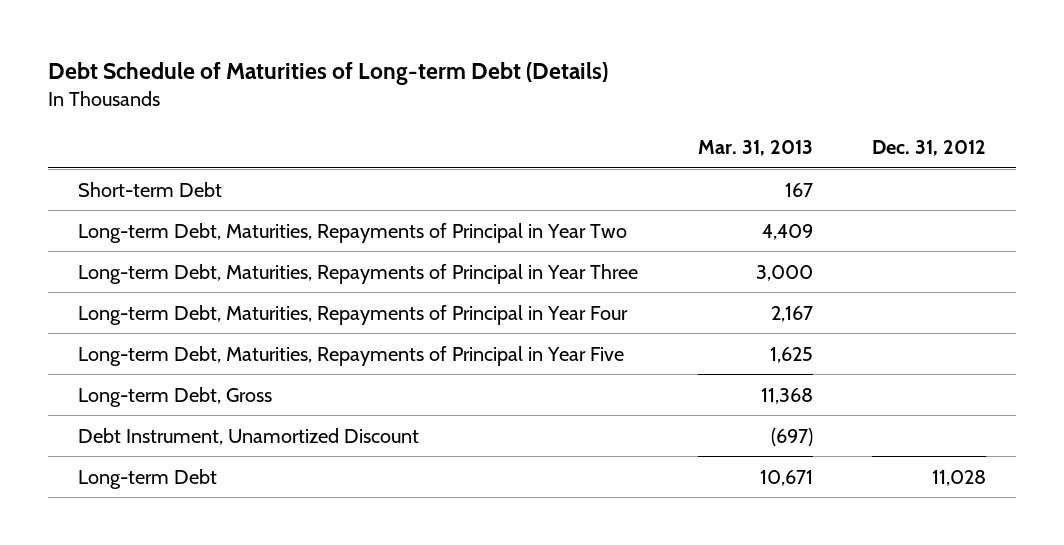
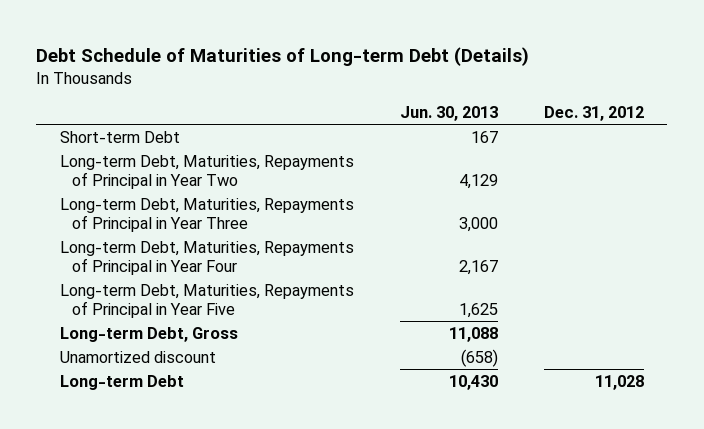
- | Mar. 31, 2013 | Dec. 31, 2012
+ | Jun. 30, 2013 | Dec. 31, 2012
- Debt Instrument, Unamortized Discount | (697) |
+ Unamortized discount | (658) |

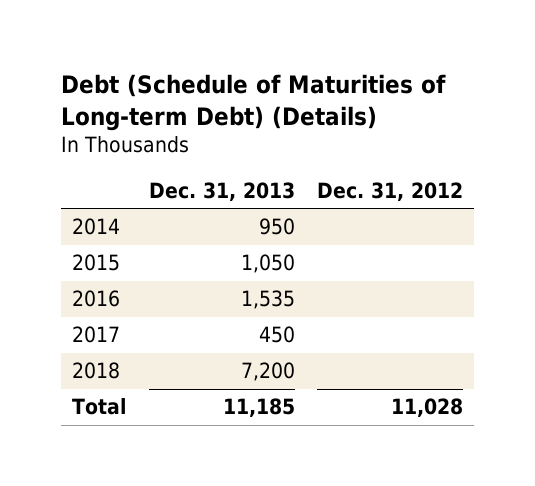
- Debt Schedule of Maturities of Long-term Debt (Details)
+ Debt (Schedule of Maturities of Long-term Debt) (Details)
- | Jun. 30, 2013 | Dec. 31, 2012
+ | Dec. 31, 2013 | Dec. 31, 2012
- Short-term Debt | 167 |
- Long-term Debt, Maturities, Repayments of Principal in Year Two | 4,129 |
- Long-term Debt, Maturities, Repayments of Principal in Year Three | 3,000 |
- Long-term Debt, Maturities, Repayments of Principal in Year Four | 2,167 |
- Long-term Debt, Maturities, Repayments of Principal in Year Five | 1,625 |
- Long-term Debt, Gross | 11,088 |
- Unamortized discount | (658) |
- Long-term Debt | 10,430 | 11,028
+ 2014 | 950 |
+ 2015 | 1,050 |
+ 2016 | 1,535 |
+ 2017 | 450 |
+ 2018 | 7,200 |
+ Total | 11,185 | 11,028

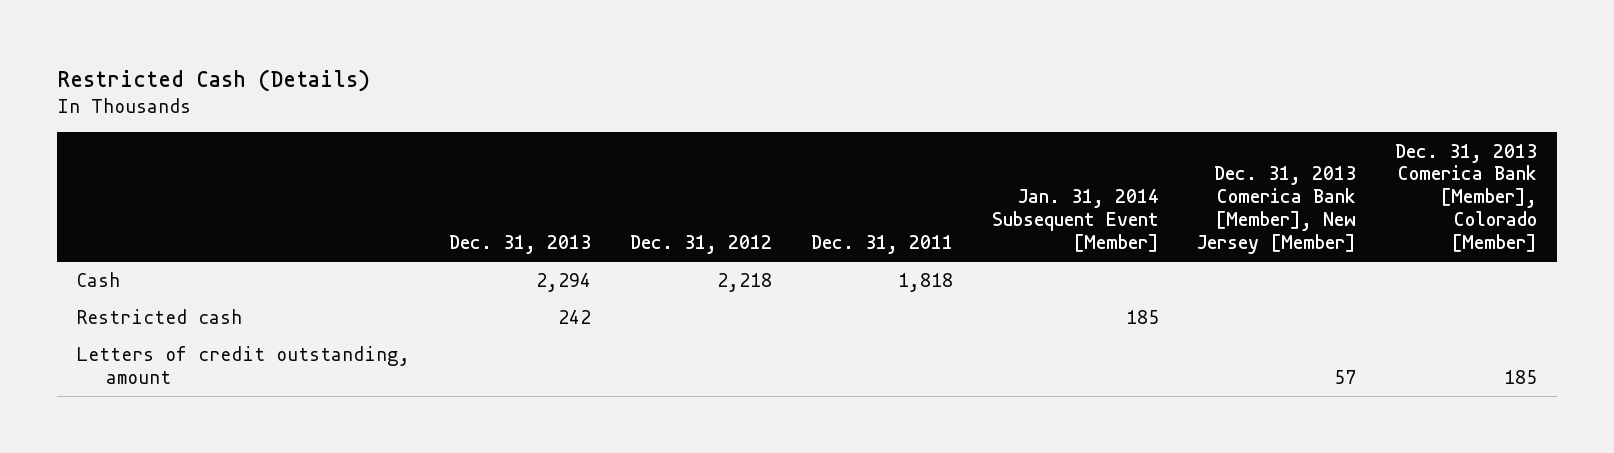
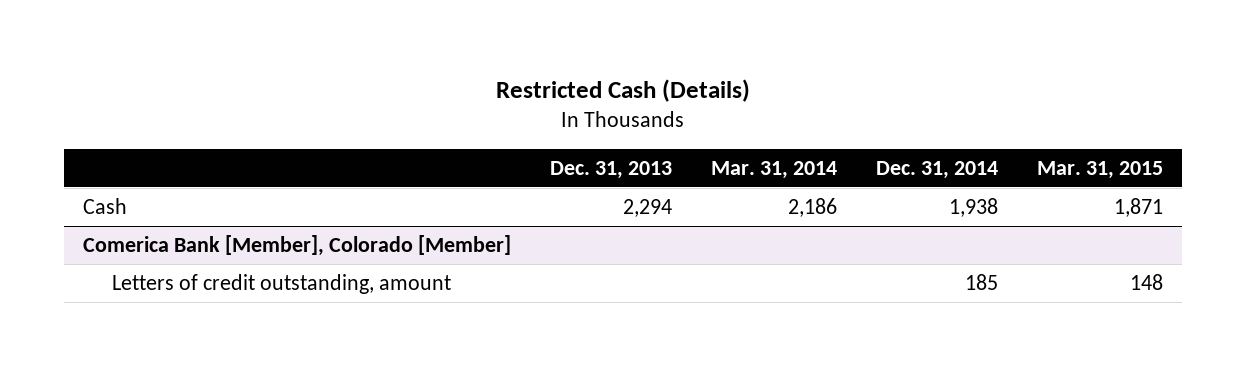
- | Dec. 31, 2013 | Dec. 31, 2012 | Dec. 31, 2011 | Jan. 31, 2014 Subsequent Event [Member] | Dec. 31, 2013 Comerica Bank [Member], New Jersey [Member] | Dec. 31, 2013 Comerica Bank [Member], Colorado [Member]
+ | Dec. 31, 2013 | Mar. 31, 2014 | Dec. 31, 2014 | Mar. 31, 2015
- Restricted cash | 242 | | | 185 | |
- Letters of credit outstanding, amount | | | | | 57 | 185
+ Comerica Bank [Member], Colorado [Member]
+ Letters of credit outstanding, amount | | | 185 | 148

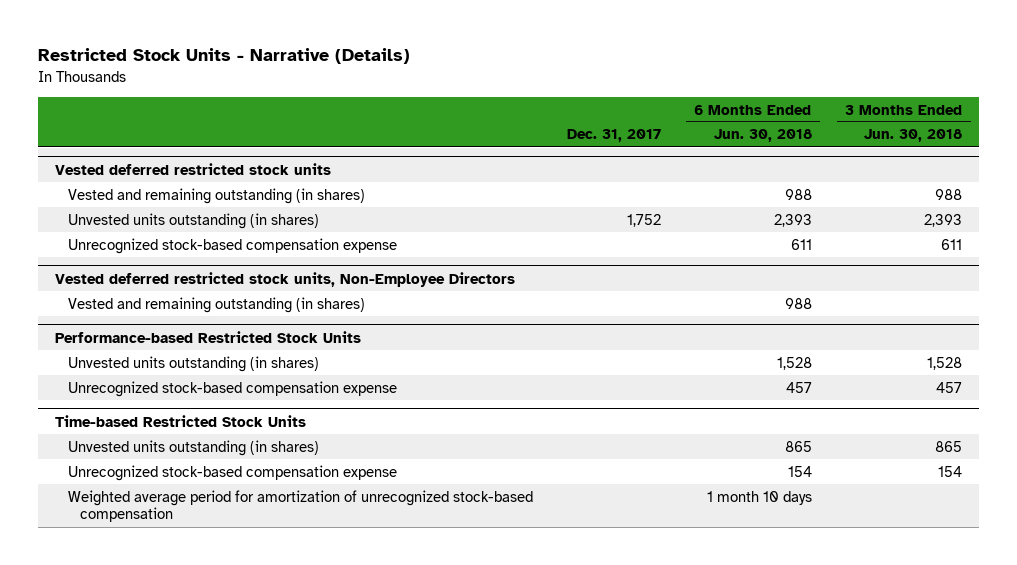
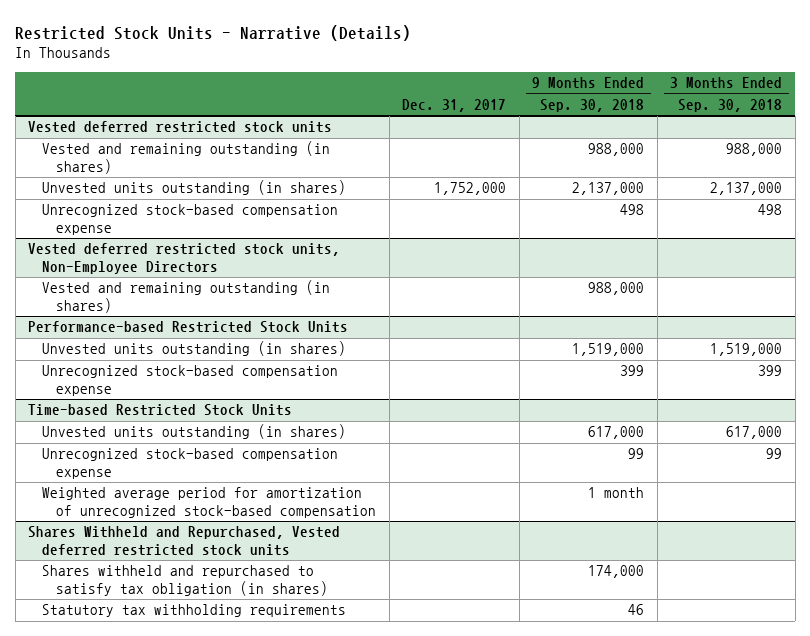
- | Dec. 31, 2017 | 6 Months Ended Jun. 30, 2018 | 3 Months Ended Jun. 30, 2018
+ | Dec. 31, 2017 | 9 Months Ended Sep. 30, 2018 | 3 Months Ended Sep. 30, 2018
@ Vested deferred restricted stock units
- Unvested units outstanding (in shares) | 1,752 | 2,393 | 2,393
+ Unvested units outstanding (in shares) | 1,752,000 | 2,137,000 | 2,137,000
+ Shares Withheld and Repurchased, Vested deferred restricted stock units
+ Shares withheld and repurchased to satisfy tax obligation (in shares) | | 174,000 |
+ Statutory tax withholding requirements | | 46 |

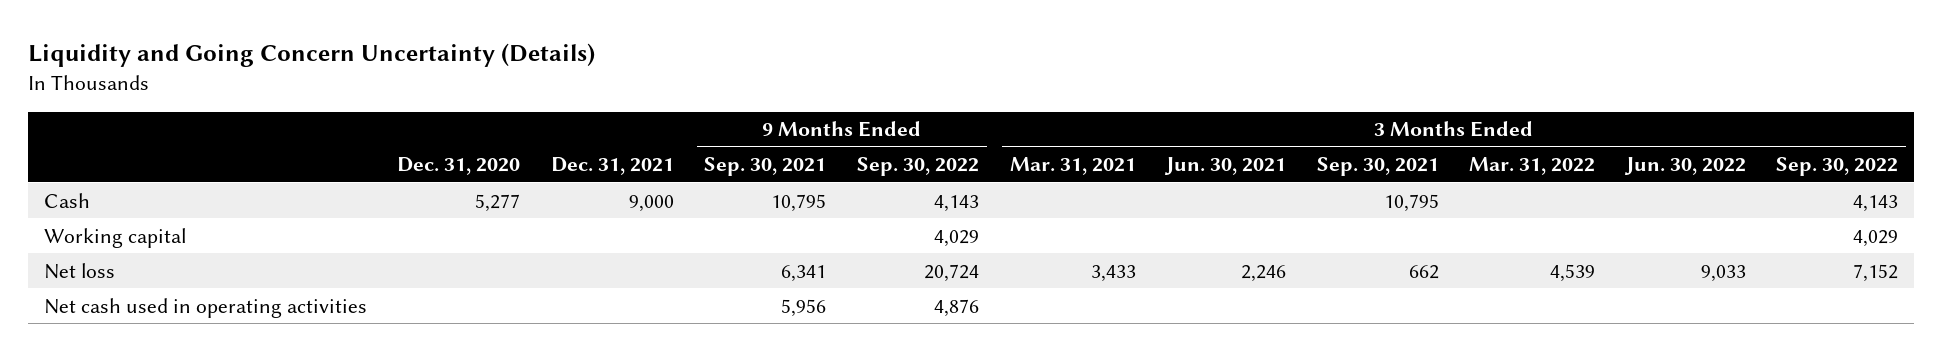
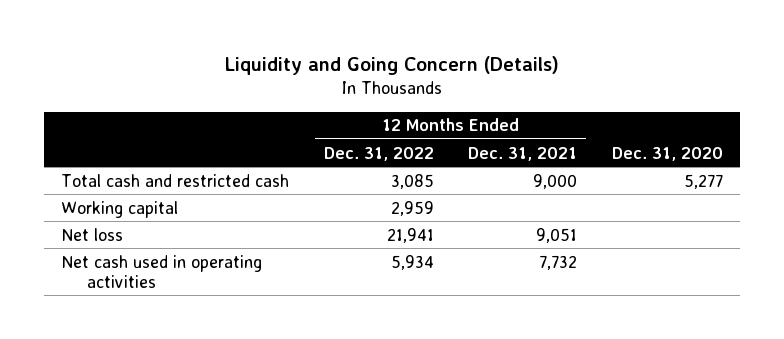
- Liquidity and Going Concern Uncertainty (Details)
+ Liquidity and Going Concern (Details)
- | Dec. 31, 2020 | Dec. 31, 2021 | 9 Months Ended Sep. 30, 2021 | 9 Months Ended Sep. 30, 2022 | 3 Months Ended Mar. 31, 2021 | 3 Months Ended Jun. 30, 2021 | 3 Months Ended Sep. 30, 2021 | 3 Months Ended Mar. 31, 2022 | 3 Months Ended Jun. 30, 2022 | 3 Months Ended Sep. 30, 2022
+ | 12 Months Ended Dec. 31, 2022 | 12 Months Ended Dec. 31, 2021 | Dec. 31, 2020
- Cash | 5,277 | 9,000 | 10,795 | 4,143 | | | 10,795 | | | 4,143
+ Total cash and restricted cash | 3,085 | 9,000 | 5,277

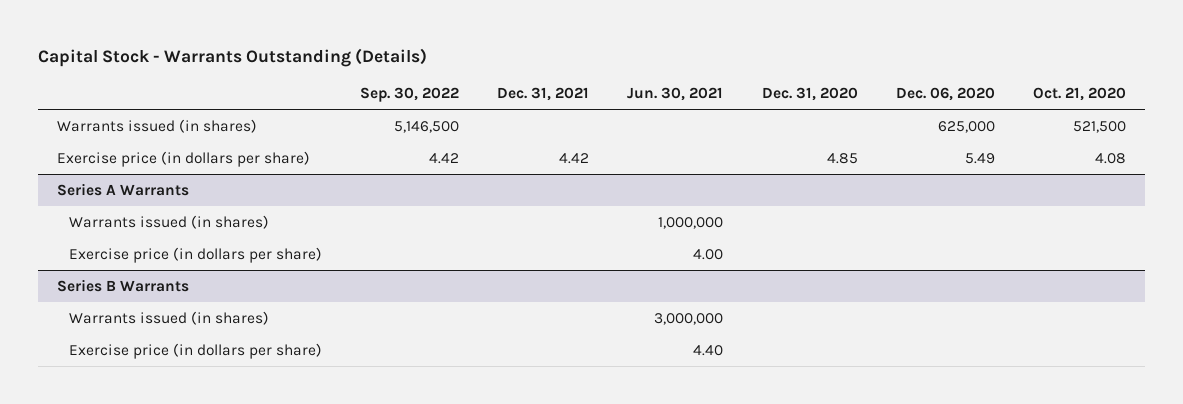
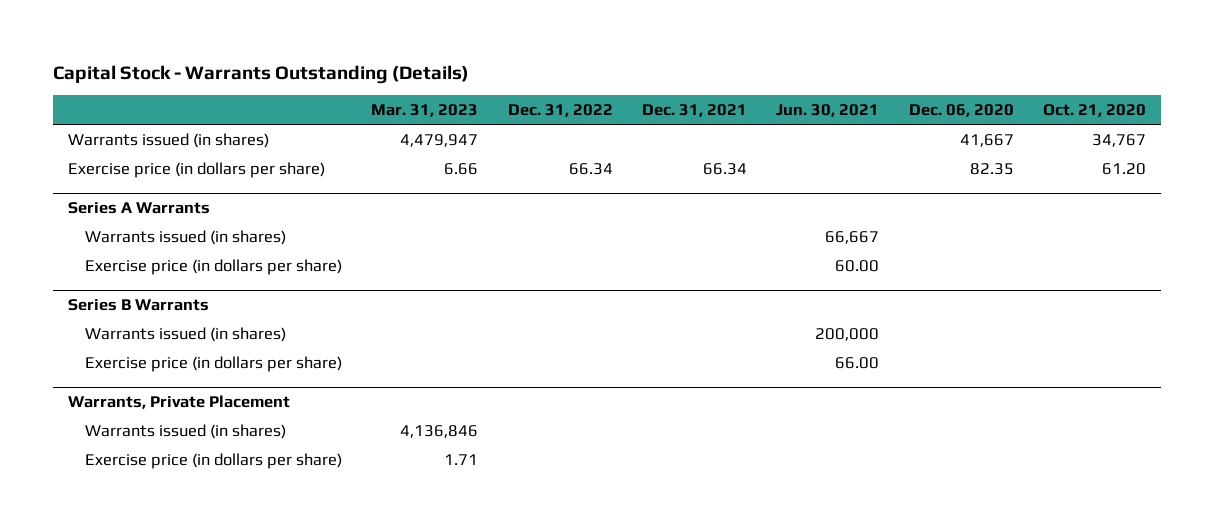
- | Sep. 30, 2022 | Dec. 31, 2021 | Jun. 30, 2021 | Dec. 31, 2020 | Dec. 06, 2020 | Oct. 21, 2020
+ | Mar. 31, 2023 | Dec. 31, 2022 | Dec. 31, 2021 | Jun. 30, 2021 | Dec. 06, 2020 | Oct. 21, 2020
- Warrants issued (in shares) | 5,146,500 | | | | 625,000 | 521,500
- Exercise price (in dollars per share) | 4.42 | 4.42 | | 4.85 | 5.49 | 4.08
+ Warrants issued (in shares) | 4,479,947 | | | | 41,667 | 34,767
+ Exercise price (in dollars per share) | 6.66 | 66.34 | 66.34 | | 82.35 | 61.20
@ Series A Warrants
- Warrants issued (in shares) | | | 1,000,000 | | |
- Exercise price (in dollars per share) | | | 4.00 | | |
+ Warrants issued (in shares) | | | | 66,667 | |
+ Exercise price (in dollars per share) | | | | 60.00 | |
@ Series B Warrants
- Warrants issued (in shares) | | | 3,000,000 | | |
- Exercise price (in dollars per share) | | | 4.40 | | |
+ Warrants issued (in shares) | | | | 200,000 | |
+ Exercise price (in dollars per share) | | | | 66.00 | |
+ Warrants, Private Placement
+ Warrants issued (in shares) | 4,136,846 | | | | |
+ Exercise price (in dollars per share) | 1.71 | | | | |

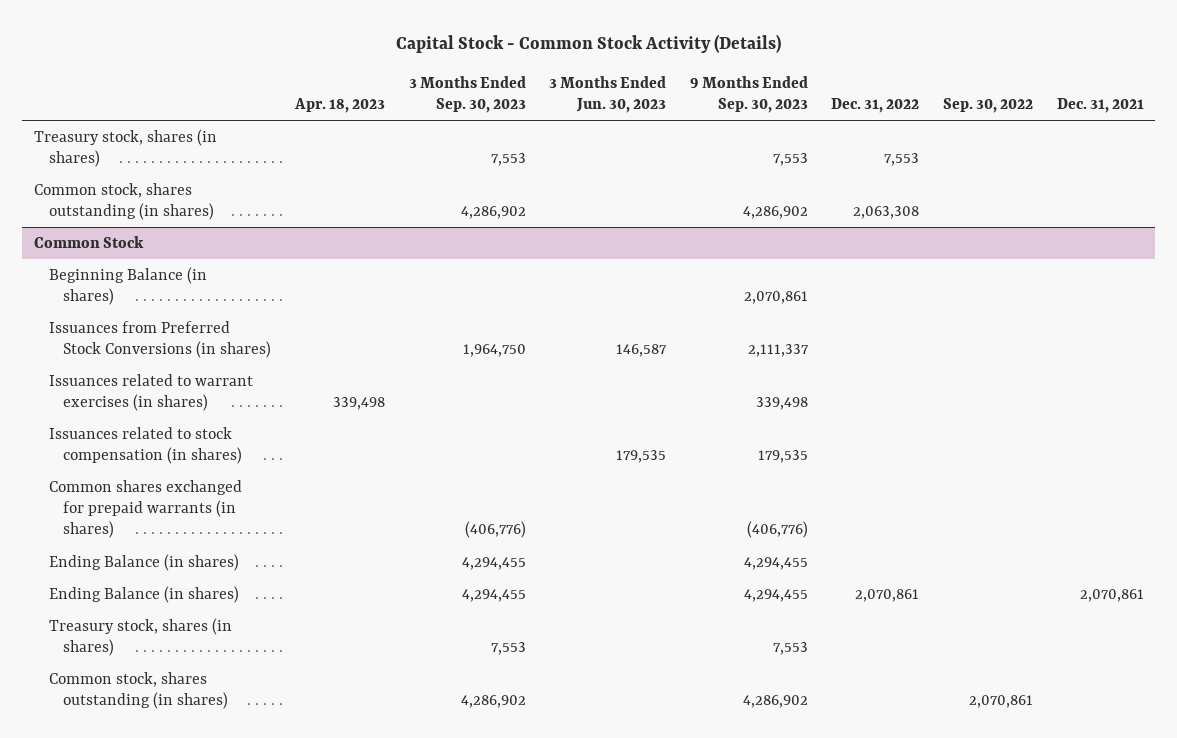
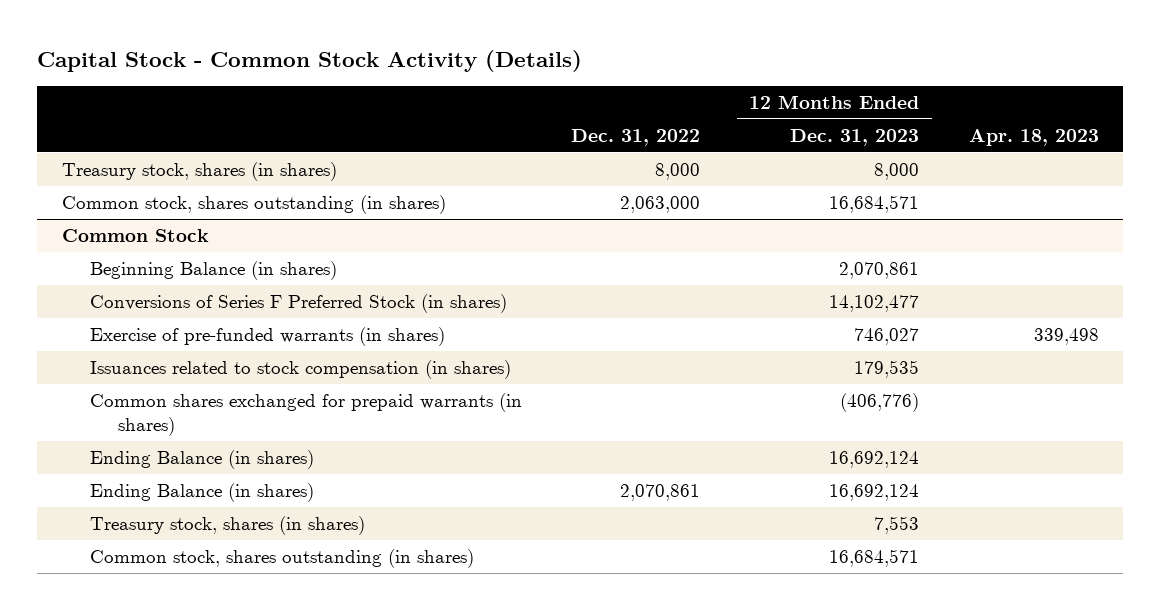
- | Apr. 18, 2023 | 3 Months Ended Sep. 30, 2023 | 3 Months Ended Jun. 30, 2023 | 9 Months Ended Sep. 30, 2023 | Dec. 31, 2022 | Sep. 30, 2022 | Dec. 31, 2021
+ | Dec. 31, 2022 | 12 Months Ended Dec. 31, 2023 | Apr. 18, 2023
- Treasury stock, shares (in shares) | | 7,553 | | 7,553 | 7,553 | |
- Common stock, shares outstanding (in shares) | | 4,286,902 | | 4,286,902 | 2,063,308 | |
+ Treasury stock, shares (in shares) | 8,000 | 8,000 |
+ Common stock, shares outstanding (in shares) | 2,063,000 | 16,684,571 |
@ Common Stock
- Issuances from Preferred Stock Conversions (in shares) | | 1,964,750 | 146,587 | 2,111,337 | | |
- Issuances related to warrant exercises (in shares) | 339,498 | | | 339,498 | | |
+ Conversions of Series F Preferred Stock (in shares) | | 14,102,477 |
+ Exercise of pre-funded warrants (in shares) | | 746,027 | 339,498

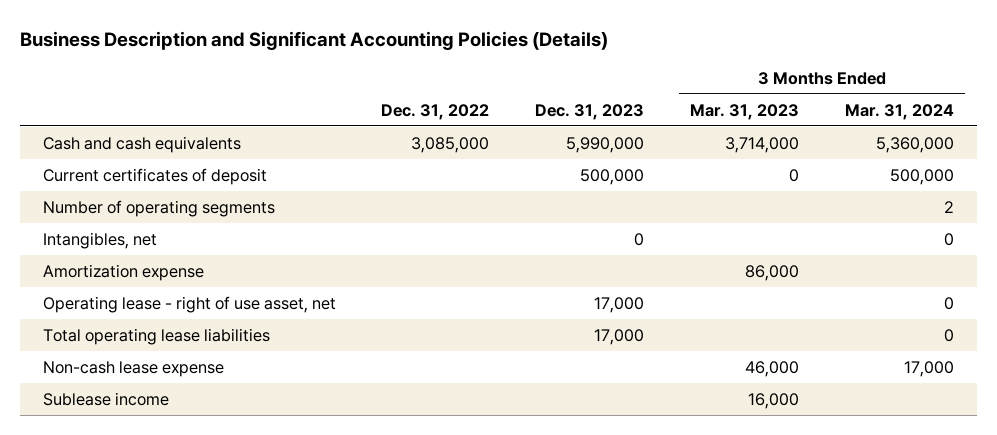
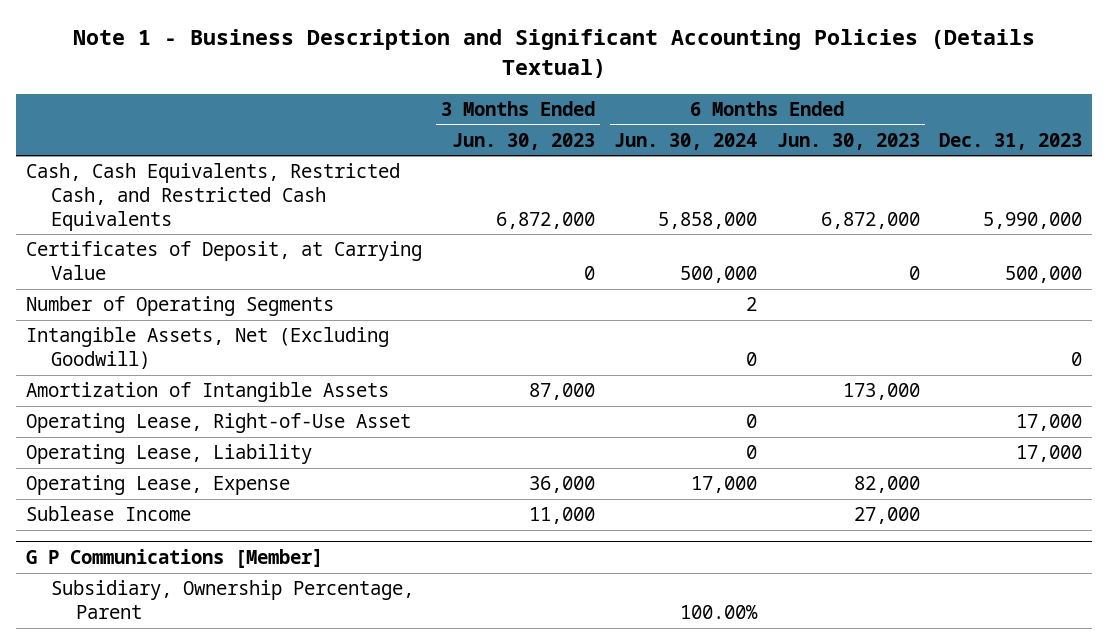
- Business Description and Significant Accounting Policies (Details)
+ Note 1 - Business Description and Significant Accounting Policies (Details Textual)
- | Dec. 31, 2022 | Dec. 31, 2023 | 3 Months Ended Mar. 31, 2023 | 3 Months Ended Mar. 31, 2024
+ | 3 Months Ended Jun. 30, 2023 | 6 Months Ended Jun. 30, 2024 | 6 Months Ended Jun. 30, 2023 | Dec. 31, 2023
- Cash and cash equivalents | 3,085,000 | 5,990,000 | 3,714,000 | 5,360,000
- Current certificates of deposit | | 500,000 | 0 | 500,000
- Number of operating segments | | | | 2
- Intangibles, net | | 0 | | 0
- Amortization expense | | | 86,000 |
- Operating lease - right of use asset, net | | 17,000 | | 0
- Total operating lease liabilities | | 17,000 | | 0
- Non-cash lease expense | | | 46,000 | 17,000
- Sublease income | | | 16,000 |
+ Cash, Cash Equivalents, Restricted Cash, and Restricted Cash Equivalents | 6,872,000 | 5,858,000 | 6,872,000 | 5,990,000
+ Certificates of Deposit, at Carrying Value | 0 | 500,000 | 0 | 500,000
+ Number of Operating Segments | | 2 | |
+ Intangible Assets, Net (Excluding Goodwill) | | 0 | | 0
+ Amortization of Intangible Assets | 87,000 | | 173,000 |
+ Operating Lease, Right-of-Use Asset | | 0 | | 17,000
+ Operating Lease, Liability | | 0 | | 17,000
+ Operating Lease, Expense | 36,000 | 17,000 | 82,000 |
+ Sublease Income | 11,000 | | 27,000 |
+ G P Communications [Member]
+ Subsidiary, Ownership Percentage, Parent | | 100.00% | |

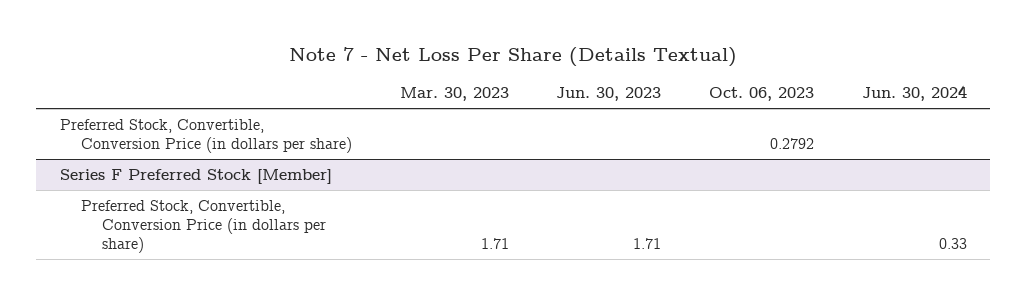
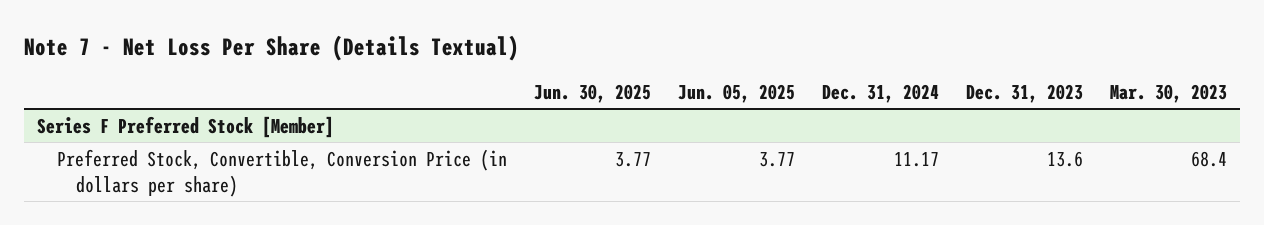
- | Mar. 30, 2023 | Jun. 30, 2023 | Oct. 06, 2023 | Jun. 30, 2024
+ | Jun. 30, 2025 | Jun. 05, 2025 | Dec. 31, 2024 | Dec. 31, 2023 | Mar. 30, 2023
- Preferred Stock, Convertible, Conversion Price (in dollars per share) | | | 0.2792 |
@ Series F Preferred Stock [Member]
- Preferred Stock, Convertible, Conversion Price (in dollars per share) | 1.71 | 1.71 | | 0.33
+ Preferred Stock, Convertible, Conversion Price (in dollars per share) | 3.77 | 3.77 | 11.17 | 13.6 | 68.4

